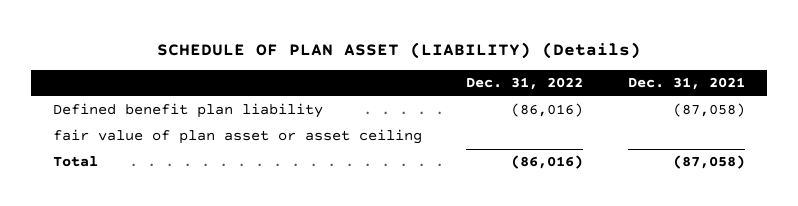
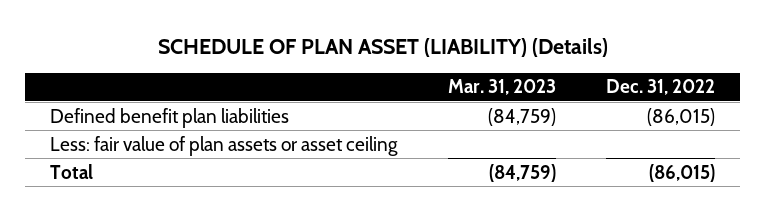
- | Dec. 31, 2022 | Dec. 31, 2021
+ | Mar. 31, 2023 | Dec. 31, 2022
- Defined benefit plan liability | (86,016) | (87,058)
- fair value of plan asset or asset ceiling
- Total | (86,016) | (87,058)
+ Defined benefit plan liabilities | (84,759) | (86,015)
+ Less: fair value of plan assets or asset ceiling
+ Total | (84,759) | (86,015)

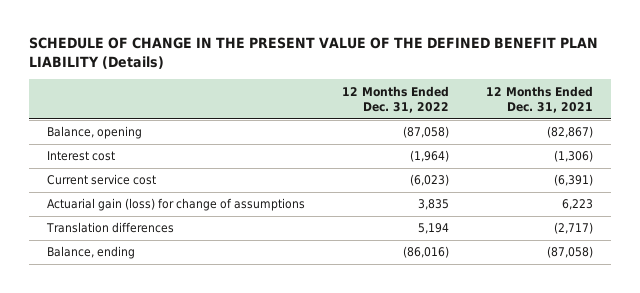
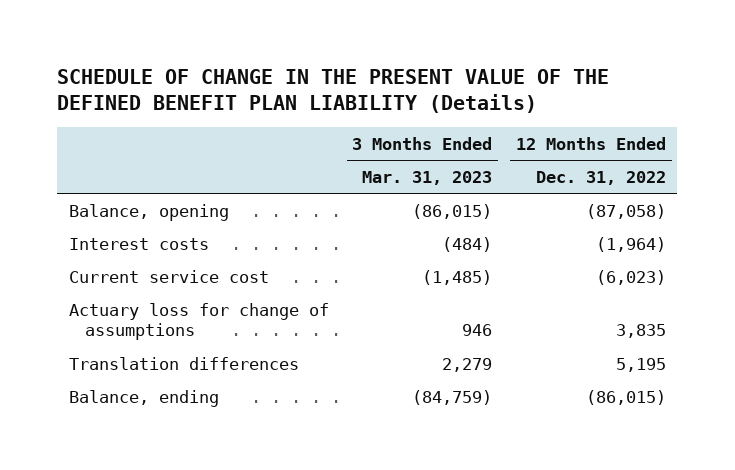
- | 12 Months Ended Dec. 31, 2022 | 12 Months Ended Dec. 31, 2021
+ | 3 Months Ended Mar. 31, 2023 | 12 Months Ended Dec. 31, 2022
- Interest cost | (1,964) | (1,306)
+ Interest costs | (484) | (1,964)
- Actuarial gain (loss) for change of assumptions | 3,835 | 6,223
- Translation differences | 5,194 | (2,717)
- Balance, ending | (86,016) | (87,058)
+ Actuary loss for change of assumptions | 946 | 3,835
+ Translation differences | 2,279 | 5,195
+ Balance, ending | (84,759) | (86,015)

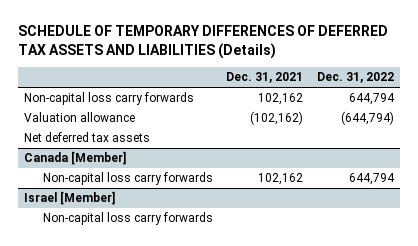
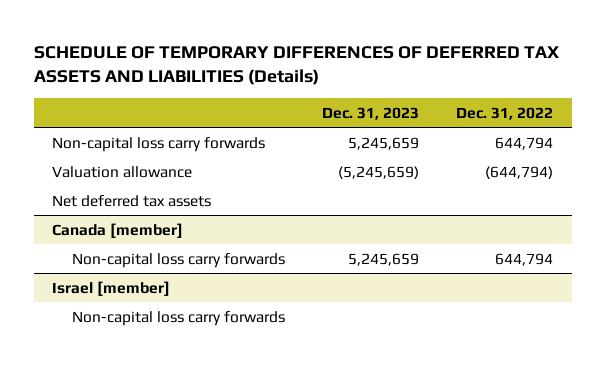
- | Dec. 31, 2021 | Dec. 31, 2022
+ | Dec. 31, 2023 | Dec. 31, 2022
- Canada [Member]
+ Canada [member]
- Israel [Member]
+ Israel [member]

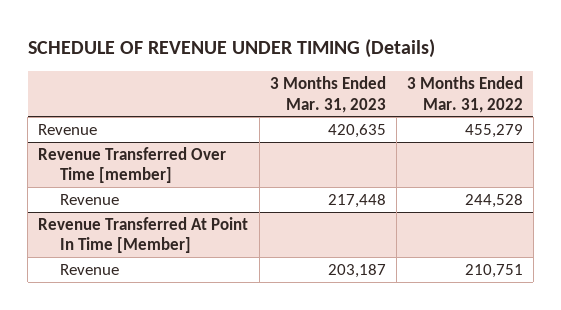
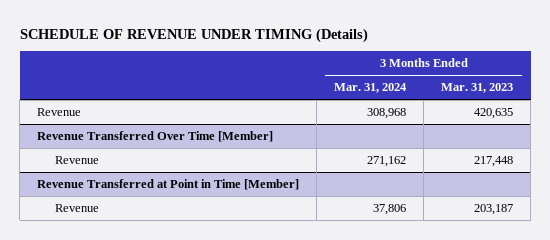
- | 3 Months Ended Mar. 31, 2023 | 3 Months Ended Mar. 31, 2022
+ | 3 Months Ended Mar. 31, 2024 | 3 Months Ended Mar. 31, 2023
- Revenue Transferred Over Time [member]
+ Revenue Transferred Over Time [Member]
- Revenue Transferred At Point In Time [Member]
+ Revenue Transferred at Point in Time [Member]

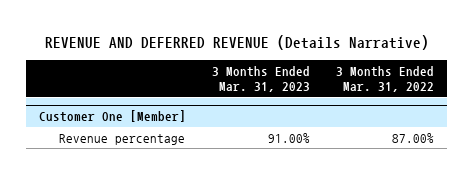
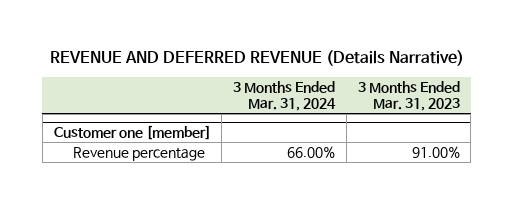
- | 3 Months Ended Mar. 31, 2023 | 3 Months Ended Mar. 31, 2022
+ | 3 Months Ended Mar. 31, 2024 | 3 Months Ended Mar. 31, 2023
- Customer One [Member]
+ Customer one [member]

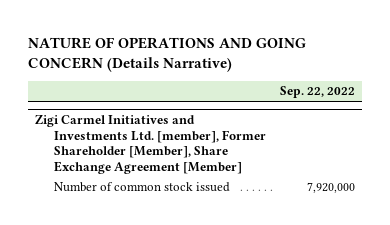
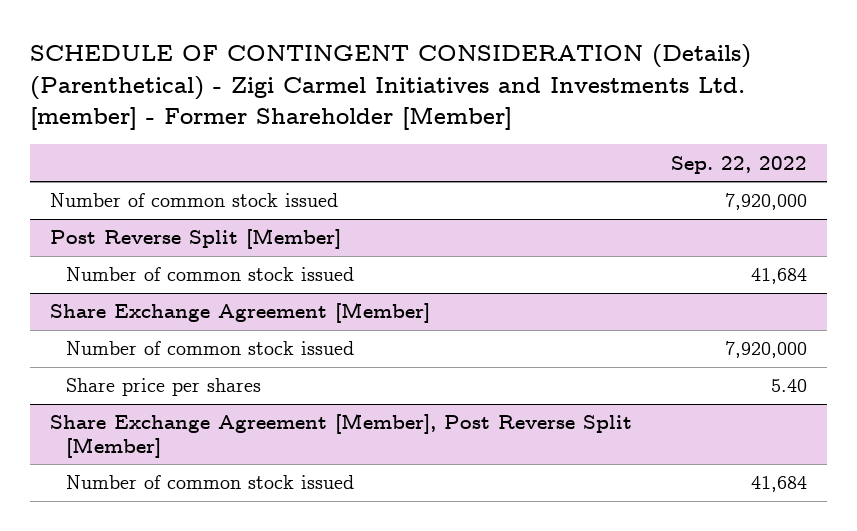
- NATURE OF OPERATIONS AND GOING CONCERN (Details Narrative)
+ SCHEDULE OF CONTINGENT CONSIDERATION (Details) (Parenthetical) - Zigi Carmel Initiatives and Investments Ltd. [member] - Former Shareholder [Member]
- Zigi Carmel Initiatives and Investments Ltd. [member], Former Shareholder [Member], Share Exchange Agreement [Member]
+ Post Reverse Split [Member]
+ Number of common stock issued | 41,684
+ Share Exchange Agreement [Member]
+ Number of common stock issued | 7,920,000
+ Share price per shares | 5.40
+ Share Exchange Agreement [Member], Post Reverse Split [Member]
+ Number of common stock issued | 41,684

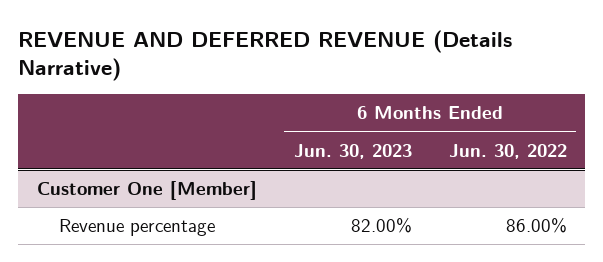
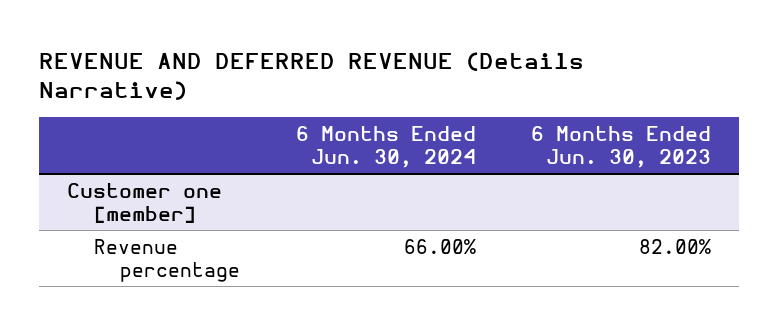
- | 6 Months Ended Jun. 30, 2023 | 6 Months Ended Jun. 30, 2022
+ | 6 Months Ended Jun. 30, 2024 | 6 Months Ended Jun. 30, 2023
- Customer One [Member]
+ Customer one [member]

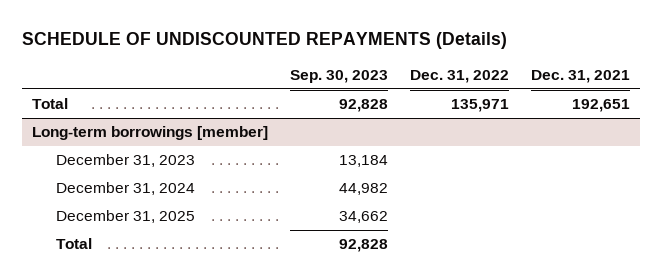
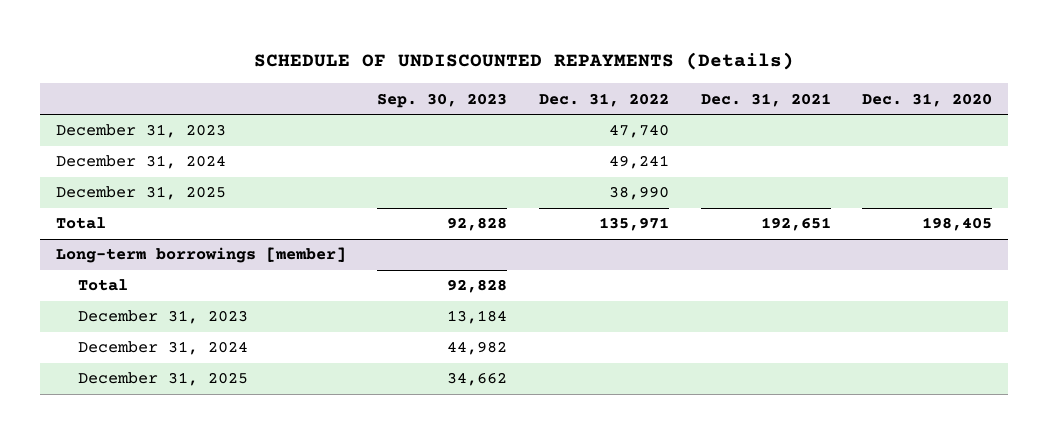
- | Sep. 30, 2023 | Dec. 31, 2022 | Dec. 31, 2021
+ | Sep. 30, 2023 | Dec. 31, 2022 | Dec. 31, 2021 | Dec. 31, 2020
+ December 31, 2023 | | 47,740 | |
+ December 31, 2024 | | 49,241 | |
+ December 31, 2025 | | 38,990 | |
@ Long-term borrowings [member]
moved up: Total | 92,828 | | |

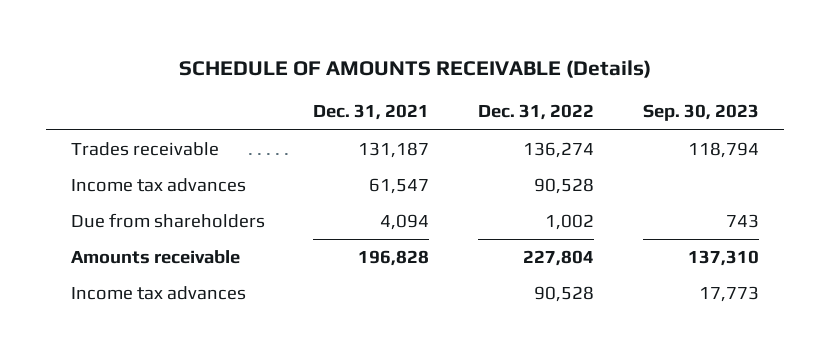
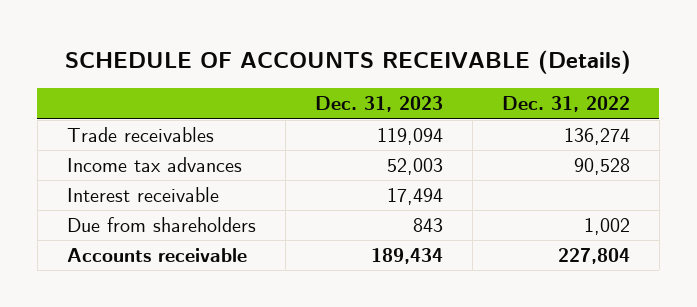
- SCHEDULE OF AMOUNTS RECEIVABLE (Details)
+ SCHEDULE OF ACCOUNTS RECEIVABLE (Details)
- | Dec. 31, 2021 | Dec. 31, 2022 | Sep. 30, 2023
+ | Dec. 31, 2023 | Dec. 31, 2022
- Trades receivable | 131,187 | 136,274 | 118,794
+ Trade receivables | 119,094 | 136,274
+ Interest receivable | 17,494 |
- Amounts receivable | 196,828 | 227,804 | 137,310
- Income tax advances | | 90,528 | 17,773
+ Accounts receivable | 189,434 | 227,804

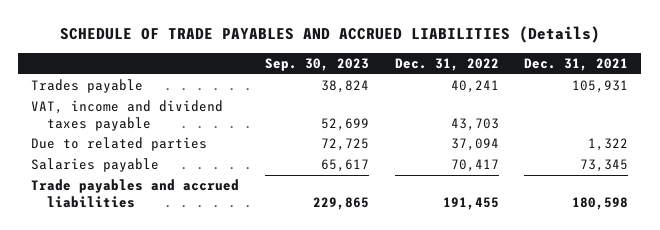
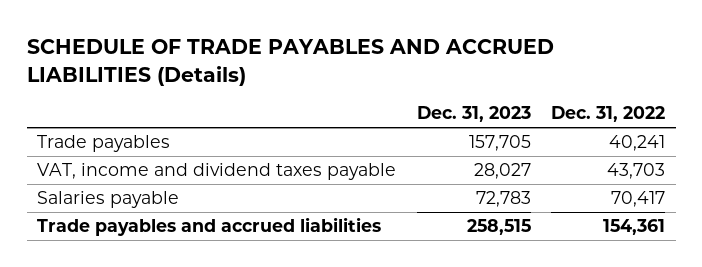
- | Sep. 30, 2023 | Dec. 31, 2022 | Dec. 31, 2021
+ | Dec. 31, 2023 | Dec. 31, 2022
- Trades payable | 38,824 | 40,241 | 105,931
+ Trade payables | 157,705 | 40,241
- Due to related parties | 72,725 | 37,094 | 1,322
- Trade payables and accrued liabilities | 229,865 | 191,455 | 180,598
+ Trade payables and accrued liabilities | 258,515 | 154,361

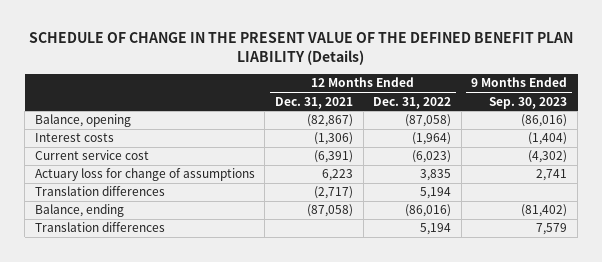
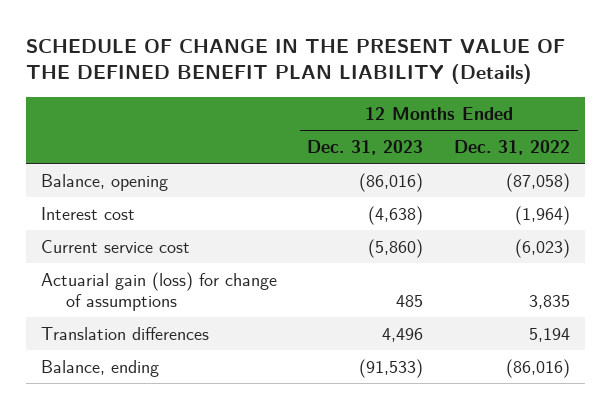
- | 12 Months Ended Dec. 31, 2021 | 12 Months Ended Dec. 31, 2022 | 9 Months Ended Sep. 30, 2023
+ | 12 Months Ended Dec. 31, 2023 | 12 Months Ended Dec. 31, 2022
- Interest costs | (1,306) | (1,964) | (1,404)
+ Interest cost | (4,638) | (1,964)
- Actuary loss for change of assumptions | 6,223 | 3,835 | 2,741
+ Actuarial gain (loss) for change of assumptions | 485 | 3,835
- Translation differences | | 5,194 | 7,579

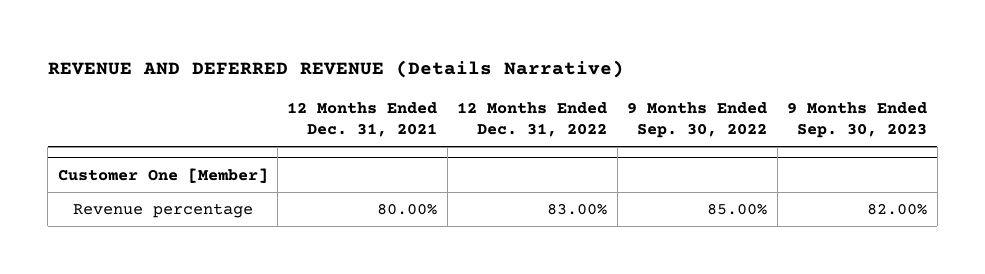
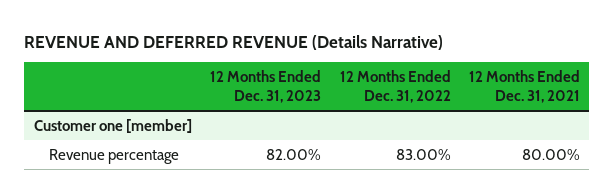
- | 12 Months Ended Dec. 31, 2021 | 12 Months Ended Dec. 31, 2022 | 9 Months Ended Sep. 30, 2022 | 9 Months Ended Sep. 30, 2023
+ | 12 Months Ended Dec. 31, 2023 | 12 Months Ended Dec. 31, 2022 | 12 Months Ended Dec. 31, 2021
- Customer One [Member]
+ Customer one [member]

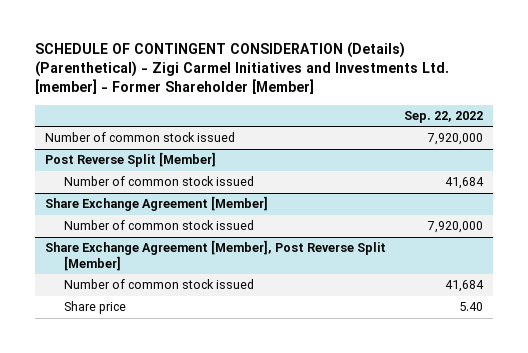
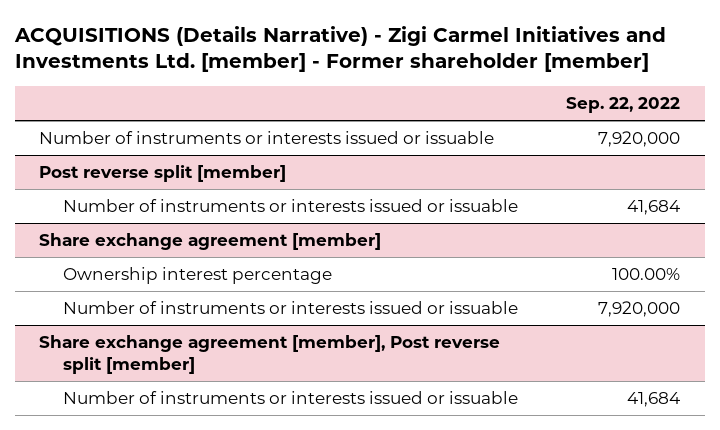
- SCHEDULE OF CONTINGENT CONSIDERATION (Details) (Parenthetical) - Zigi Carmel Initiatives and Investments Ltd. [member] - Former Shareholder [Member]
+ ACQUISITIONS (Details Narrative) - Zigi Carmel Initiatives and Investments Ltd. [member] - Former shareholder [member]
- Number of common stock issued | 7,920,000
- Post Reverse Split [Member]
- Number of common stock issued | 41,684
- Share Exchange Agreement [Member]
- Number of common stock issued | 7,920,000
- Share Exchange Agreement [Member], Post Reverse Split [Member]
- Number of common stock issued | 41,684
- Share price | 5.40
+ Number of instruments or interests issued or issuable | 7,920,000
+ Post reverse split [member]
+ Number of instruments or interests issued or issuable | 41,684
+ Share exchange agreement [member]
+ Ownership interest percentage | 100.00%
+ Number of instruments or interests issued or issuable | 7,920,000
+ Share exchange agreement [member], Post reverse split [member]
+ Number of instruments or interests issued or issuable | 41,684

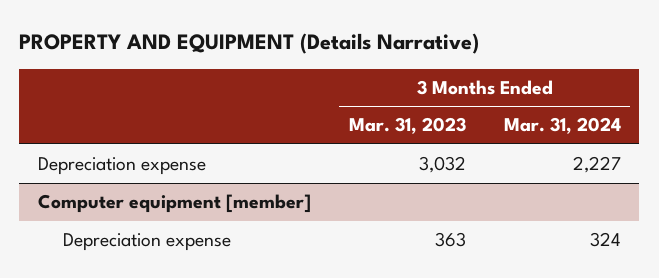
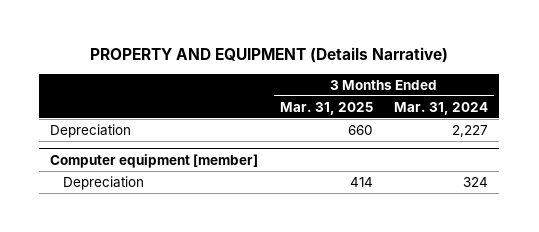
- | 3 Months Ended Mar. 31, 2023 | 3 Months Ended Mar. 31, 2024
+ | 3 Months Ended Mar. 31, 2025 | 3 Months Ended Mar. 31, 2024
- Depreciation expense | 3,032 | 2,227
+ Depreciation | 660 | 2,227
@ Computer equipment [member]
- Depreciation expense | 363 | 324
+ Depreciation | 414 | 324

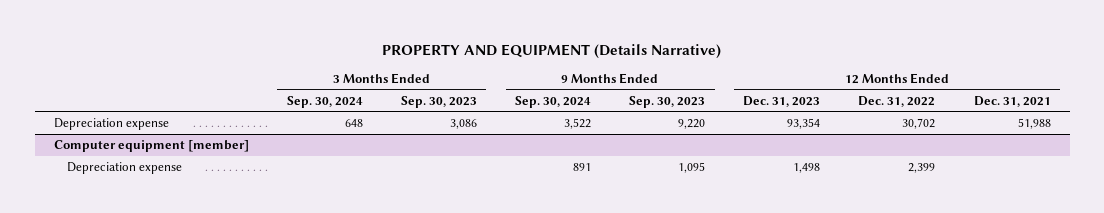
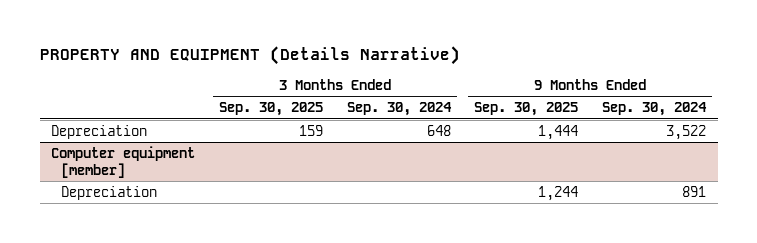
- | 3 Months Ended Sep. 30, 2024 | 3 Months Ended Sep. 30, 2023 | 9 Months Ended Sep. 30, 2024 | 9 Months Ended Sep. 30, 2023 | 12 Months Ended Dec. 31, 2023 | 12 Months Ended Dec. 31, 2022 | 12 Months Ended Dec. 31, 2021
+ | 3 Months Ended Sep. 30, 2025 | 3 Months Ended Sep. 30, 2024 | 9 Months Ended Sep. 30, 2025 | 9 Months Ended Sep. 30, 2024
- Depreciation expense | 648 | 3,086 | 3,522 | 9,220 | 93,354 | 30,702 | 51,988
+ Depreciation | 159 | 648 | 1,444 | 3,522
@ Computer equipment [member]
- Depreciation expense | | | 891 | 1,095 | 1,498 | 2,399 |
+ Depreciation | | | 1,244 | 891

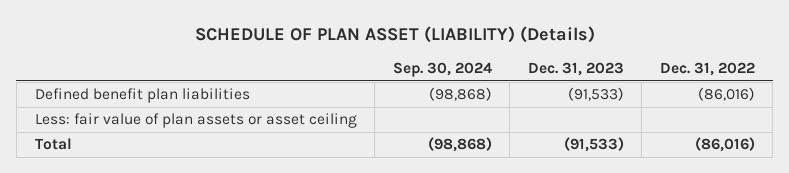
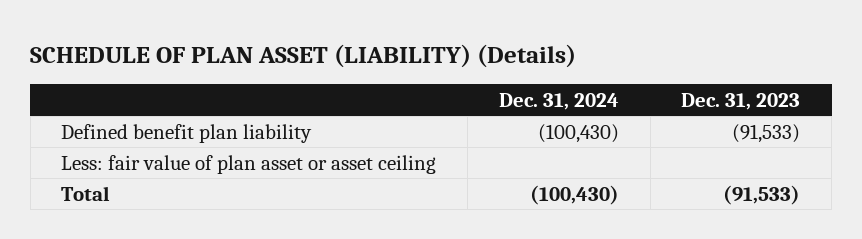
- | Sep. 30, 2024 | Dec. 31, 2023 | Dec. 31, 2022
+ | Dec. 31, 2024 | Dec. 31, 2023
- Defined benefit plan liabilities | (98,868) | (91,533) | (86,016)
- Less: fair value of plan assets or asset ceiling
+ Defined benefit plan liability | (100,430) | (91,533)
+ Less: fair value of plan asset or asset ceiling

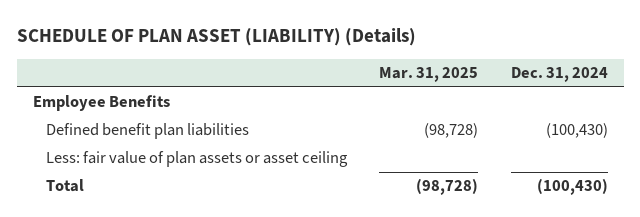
- | Dec. 31, 2024 | Dec. 31, 2023
+ | Mar. 31, 2025 | Dec. 31, 2024
- Defined benefit plan liability | (100,430) | (91,533)
- Less: fair value of plan asset or asset ceiling
+ Employee Benefits
+ Defined benefit plan liabilities | (98,728) | (100,430)
+ Less: fair value of plan assets or asset ceiling

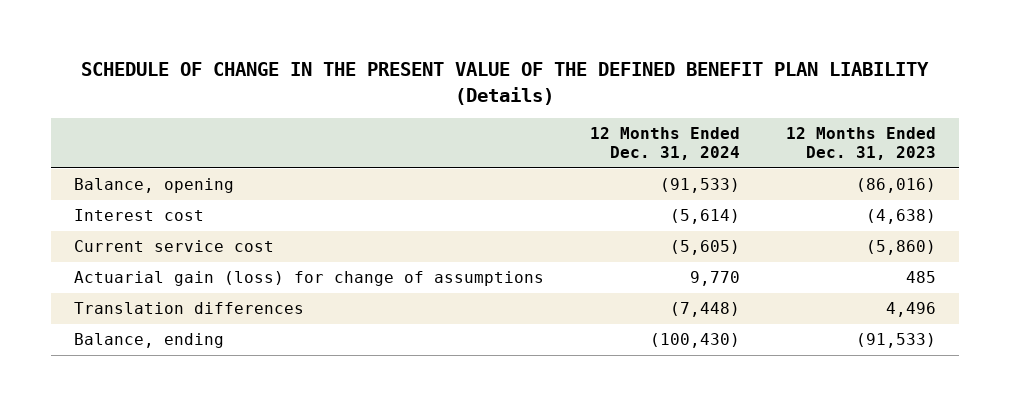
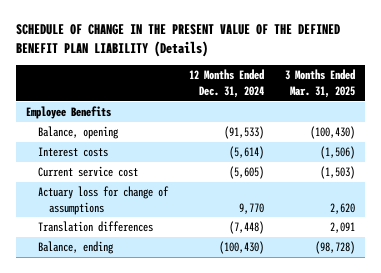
- | 12 Months Ended Dec. 31, 2024 | 12 Months Ended Dec. 31, 2023
+ | 12 Months Ended Dec. 31, 2024 | 3 Months Ended Mar. 31, 2025
+ Employee Benefits
- Interest cost | (5,614) | (4,638)
+ Interest costs | (5,614) | (1,506)
- Actuarial gain (loss) for change of assumptions | 9,770 | 485
+ Actuary loss for change of assumptions | 9,770 | 2,620

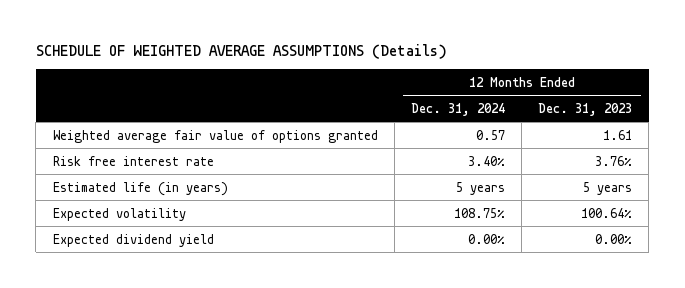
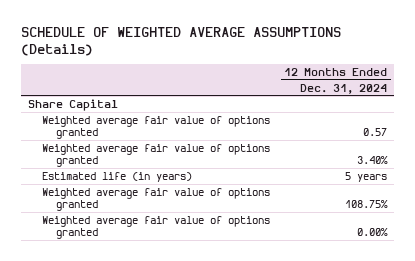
- | 12 Months Ended Dec. 31, 2024 | 12 Months Ended Dec. 31, 2023
+ | 12 Months Ended Dec. 31, 2024
+ Share Capital
- Risk free interest rate | 3.40% | 3.76%
+ Weighted average fair value of options granted | 3.40%
- Expected volatility | 108.75% | 100.64%
- Expected dividend yield | 0.00% | 0.00%
+ Weighted average fair value of options granted | 108.75%
+ Weighted average fair value of options granted | 0.00%

